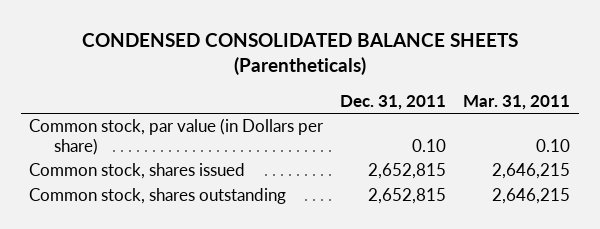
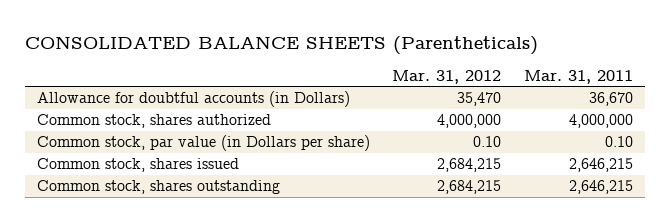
- CONDENSED CONSOLIDATED BALANCE SHEETS (Parentheticals)
+ CONSOLIDATED BALANCE SHEETS (Parentheticals)
- | Dec. 31, 2011 | Mar. 31, 2011
+ | Mar. 31, 2012 | Mar. 31, 2011
+ Allowance for doubtful accounts (in Dollars) | 35,470 | 36,670
+ Common stock, shares authorized | 4,000,000 | 4,000,000

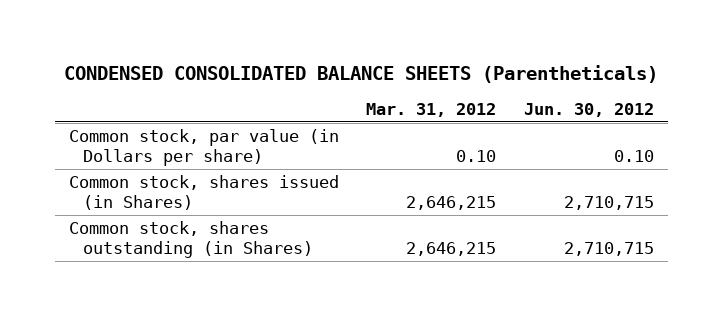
- CONSOLIDATED BALANCE SHEETS (Parentheticals)
+ CONDENSED CONSOLIDATED BALANCE SHEETS (Parentheticals)
- | Mar. 31, 2012 | Mar. 31, 2011
+ | Mar. 31, 2012 | Jun. 30, 2012
- Allowance for doubtful accounts (in Dollars) | 35,470 | 36,670
- Common stock, shares authorized | 4,000,000 | 4,000,000
- Common stock, shares issued | 2,684,215 | 2,646,215
- Common stock, shares outstanding | 2,684,215 | 2,646,215
+ Common stock, shares issued (in Shares) | 2,646,215 | 2,710,715
+ Common stock, shares outstanding (in Shares) | 2,646,215 | 2,710,715

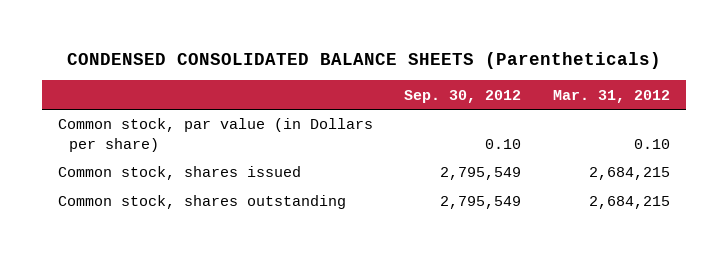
- | Mar. 31, 2012 | Jun. 30, 2012
+ | Sep. 30, 2012 | Mar. 31, 2012
- Common stock, shares issued (in Shares) | 2,646,215 | 2,710,715
- Common stock, shares outstanding (in Shares) | 2,646,215 | 2,710,715
+ Common stock, shares issued | 2,795,549 | 2,684,215
+ Common stock, shares outstanding | 2,795,549 | 2,684,215

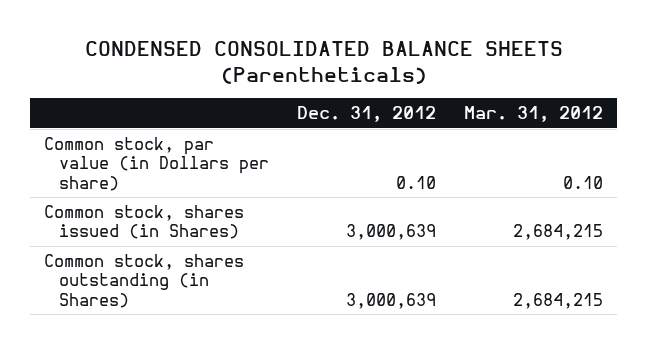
- | Sep. 30, 2012 | Mar. 31, 2012
+ | Dec. 31, 2012 | Mar. 31, 2012
- Common stock, shares issued | 2,795,549 | 2,684,215
- Common stock, shares outstanding | 2,795,549 | 2,684,215
+ Common stock, shares issued (in Shares) | 3,000,639 | 2,684,215
+ Common stock, shares outstanding (in Shares) | 3,000,639 | 2,684,215

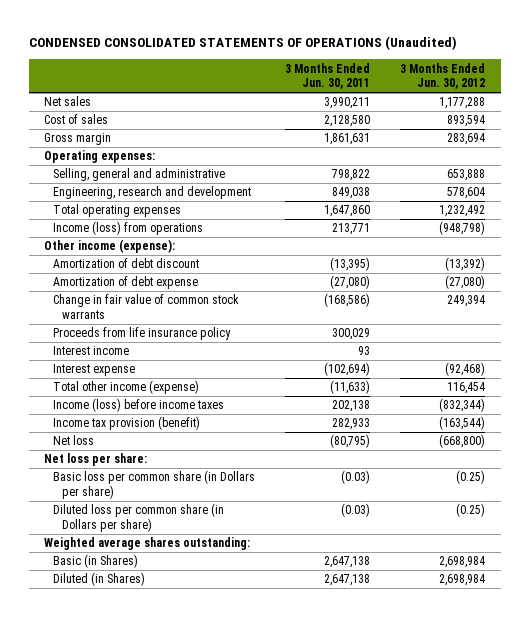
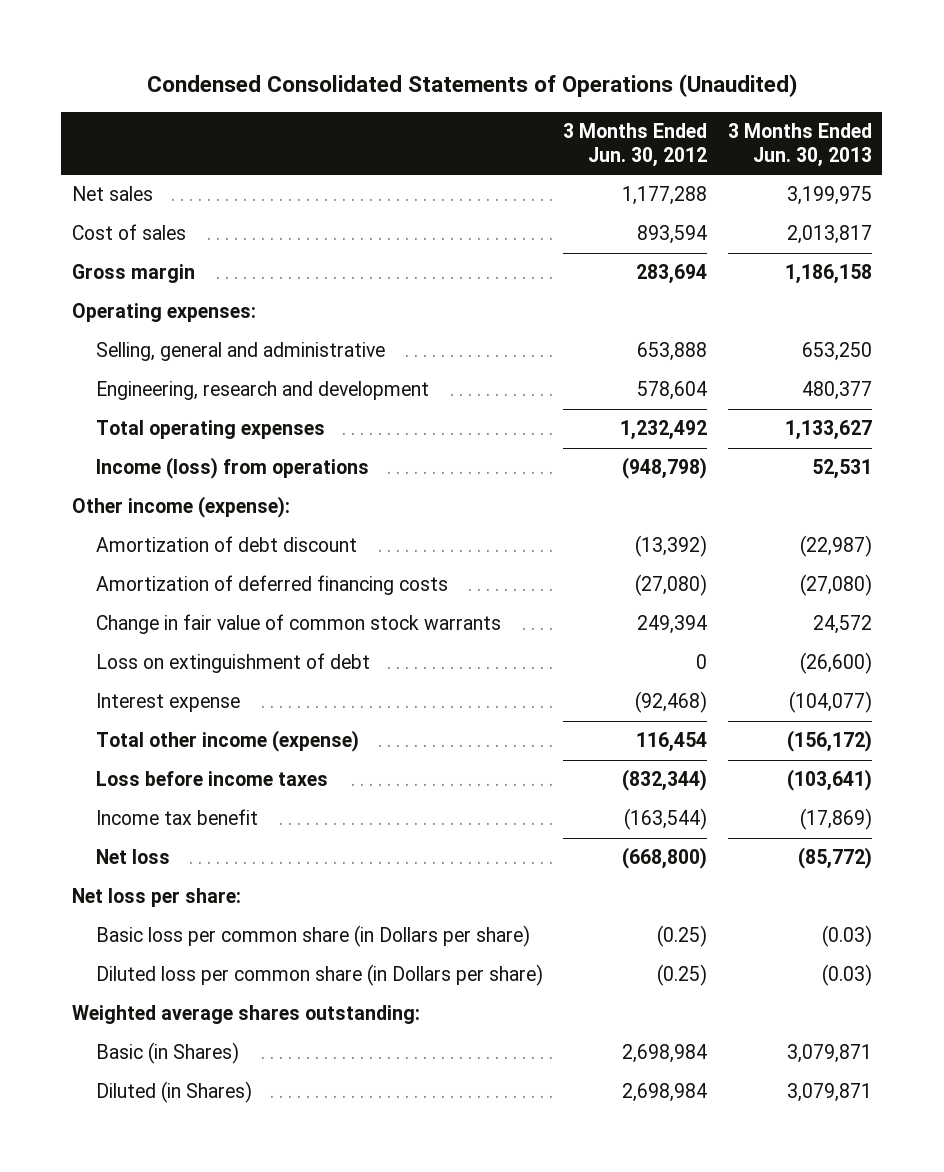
- CONDENSED CONSOLIDATED STATEMENTS OF OPERATIONS (Unaudited)
+ Condensed Consolidated Statements of Operations (Unaudited)
- | 3 Months Ended Jun. 30, 2011 | 3 Months Ended Jun. 30, 2012
+ | 3 Months Ended Jun. 30, 2012 | 3 Months Ended Jun. 30, 2013
- Amortization of debt expense | (27,080) | (27,080)
+ Amortization of deferred financing costs | (27,080) | (27,080)
- Proceeds from life insurance policy | 300,029 |
- Interest income | 93 |
+ Loss on extinguishment of debt | 0 | (26,600)
- Income (loss) before income taxes | 202,138 | (832,344)
- Income tax provision (benefit) | 282,933 | (163,544)
+ Loss before income taxes | (832,344) | (103,641)
+ Income tax benefit | (163,544) | (17,869)

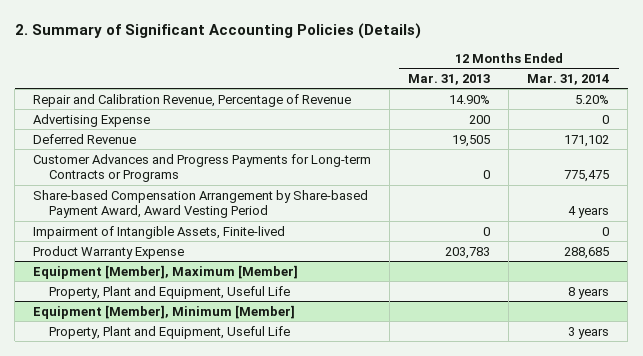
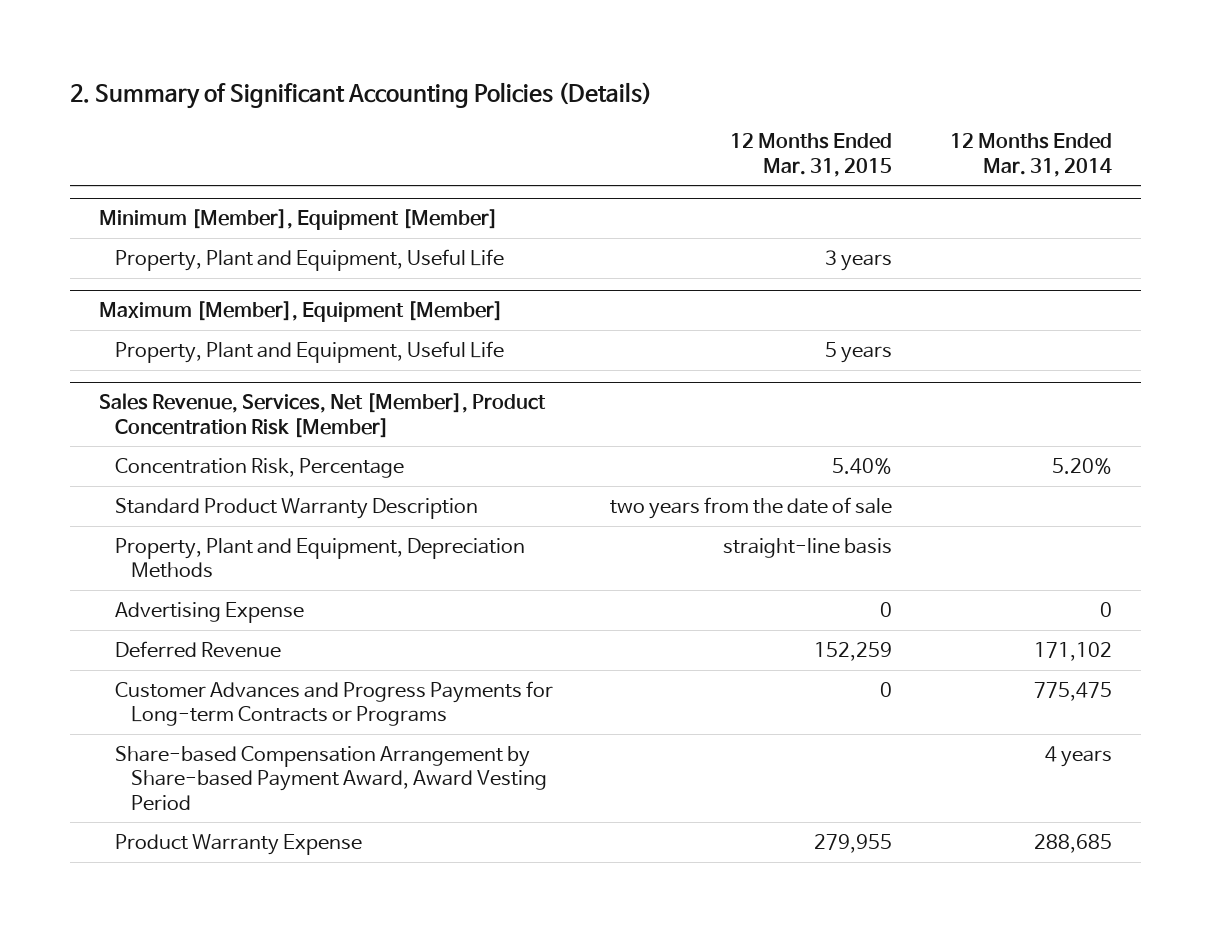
- | 12 Months Ended Mar. 31, 2013 | 12 Months Ended Mar. 31, 2014
+ | 12 Months Ended Mar. 31, 2015 | 12 Months Ended Mar. 31, 2014
- Repair and Calibration Revenue, Percentage of Revenue | 14.90% | 5.20%
+ Minimum [Member], Equipment [Member]
+ Property, Plant and Equipment, Useful Life | 3 years |
+ Maximum [Member], Equipment [Member]
+ Property, Plant and Equipment, Useful Life | 5 years |
+ Sales Revenue, Services, Net [Member], Product Concentration Risk [Member]
+ Concentration Risk, Percentage | 5.40% | 5.20%
+ Standard Product Warranty Description | two years from the date of sale |
+ Property, Plant and Equipment, Depreciation Methods | straight-line basis |
- Impairment of Intangible Assets, Finite-lived | 0 | 0
- Equipment [Member], Maximum [Member]
- Property, Plant and Equipment, Useful Life | | 8 years
- Equipment [Member], Minimum [Member]
- Property, Plant and Equipment, Useful Life | | 3 years

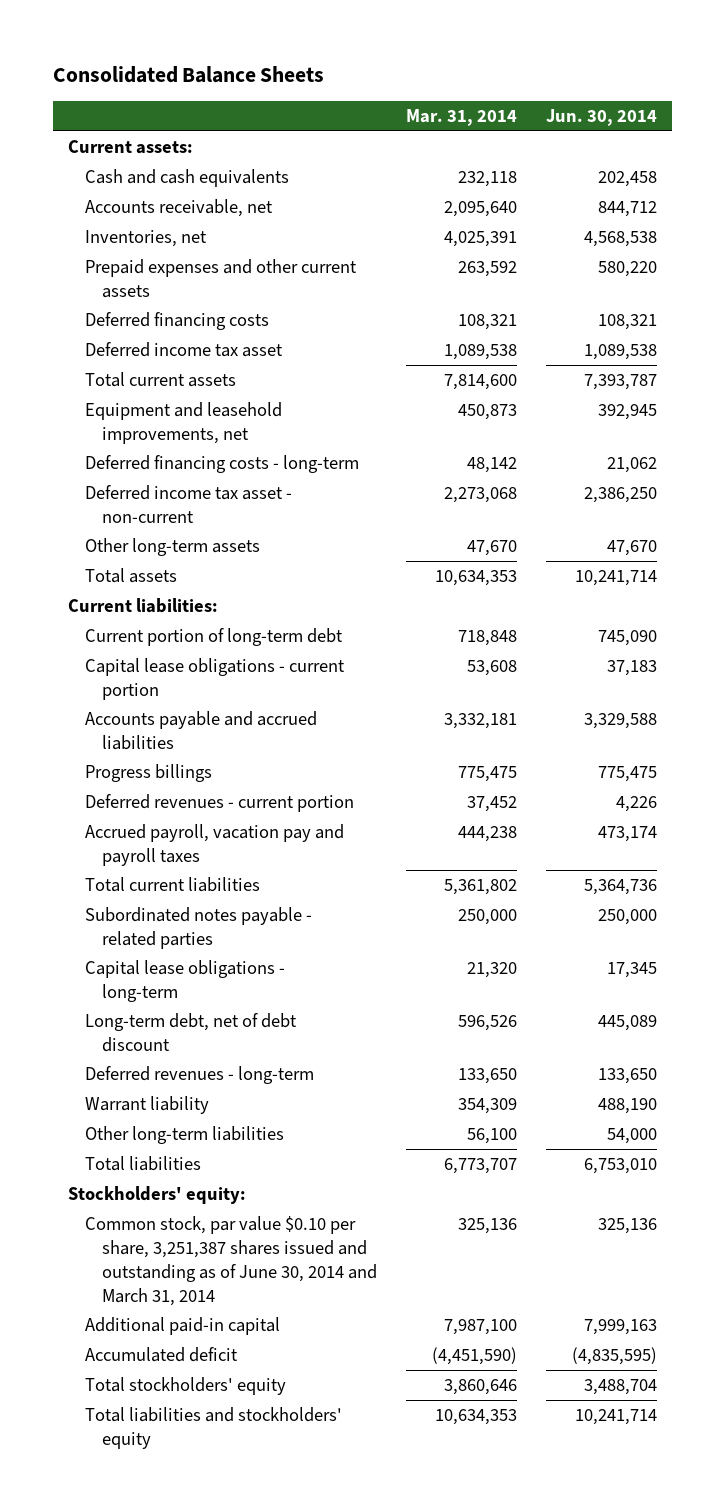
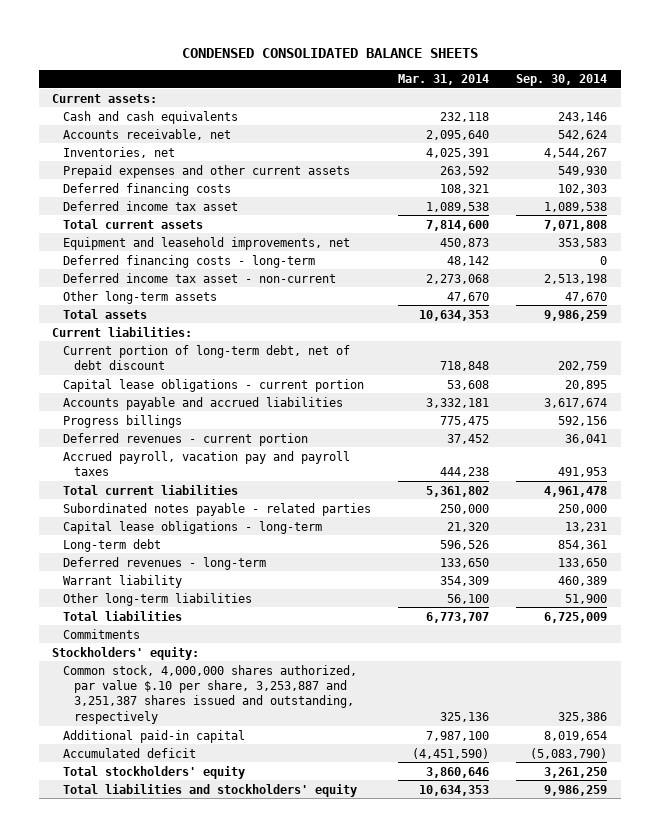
- Consolidated Balance Sheets
+ CONDENSED CONSOLIDATED BALANCE SHEETS
- | Mar. 31, 2014 | Jun. 30, 2014
+ | Mar. 31, 2014 | Sep. 30, 2014
- Current portion of long-term debt | 718,848 | 745,090
+ Current portion of long-term debt, net of debt discount | 718,848 | 202,759
- Long-term debt, net of debt discount | 596,526 | 445,089
+ Long-term debt | 596,526 | 854,361
+ Commitments
- Common stock, par value $0.10 per share, 3,251,387 shares issued and outstanding as of June 30, 2014 and March 31, 2014 | 325,136 | 325,136
+ Common stock, 4,000,000 shares authorized, par value $.10 per share, 3,253,887 and 3,251,387 shares issued and outstanding, respectively | 325,136 | 325,386

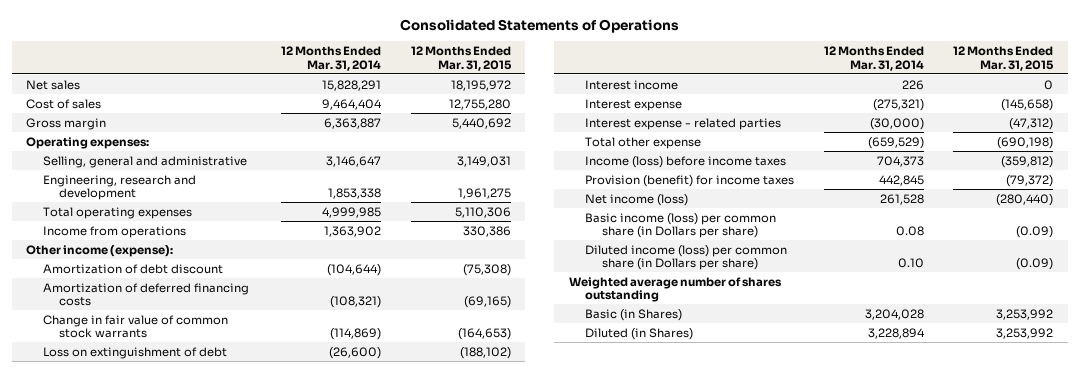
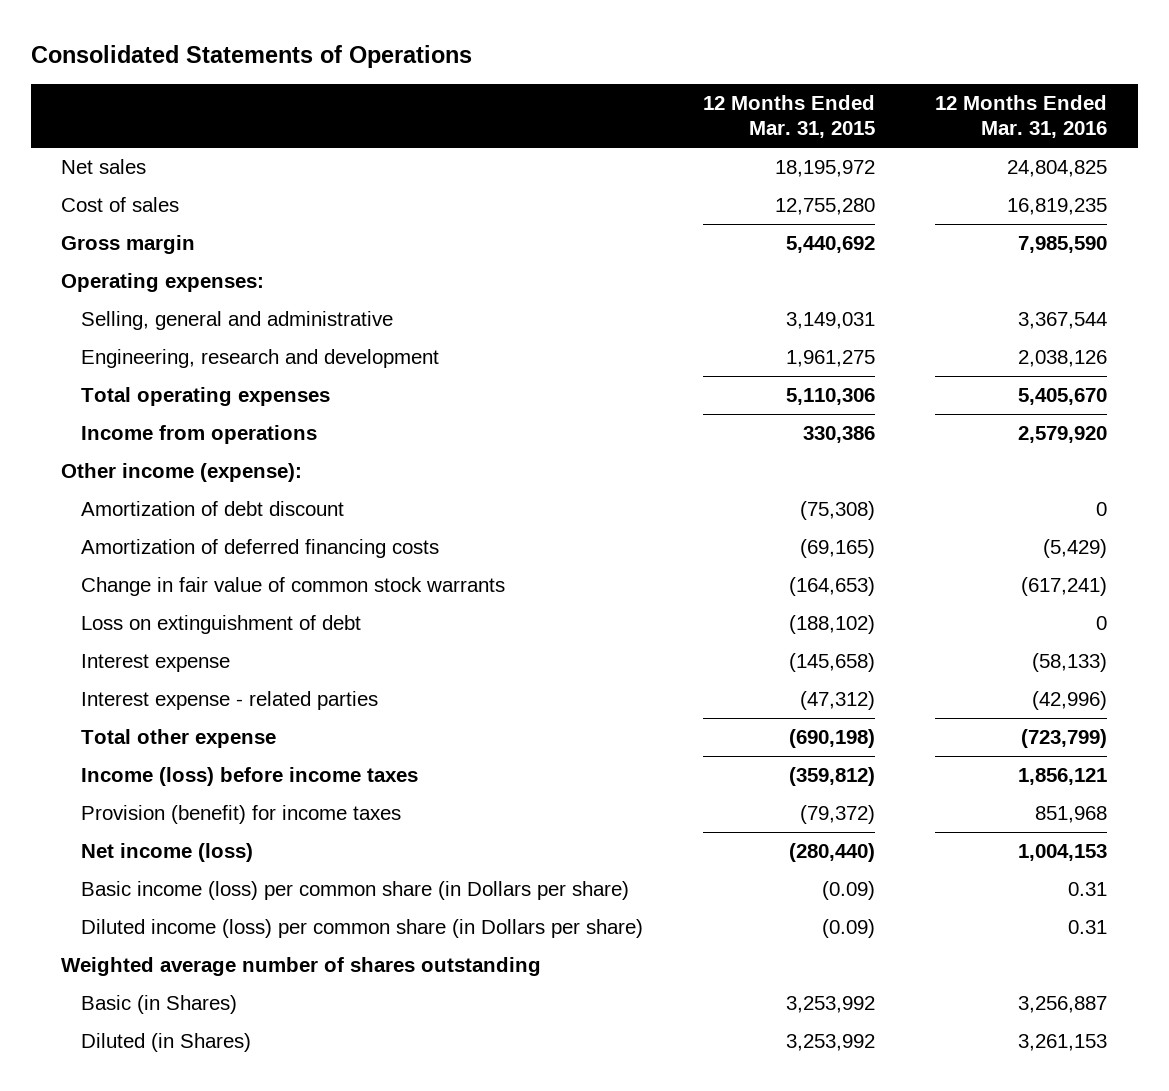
- | 12 Months Ended Mar. 31, 2014 | 12 Months Ended Mar. 31, 2015
+ | 12 Months Ended Mar. 31, 2015 | 12 Months Ended Mar. 31, 2016
- Interest income | 226 | 0

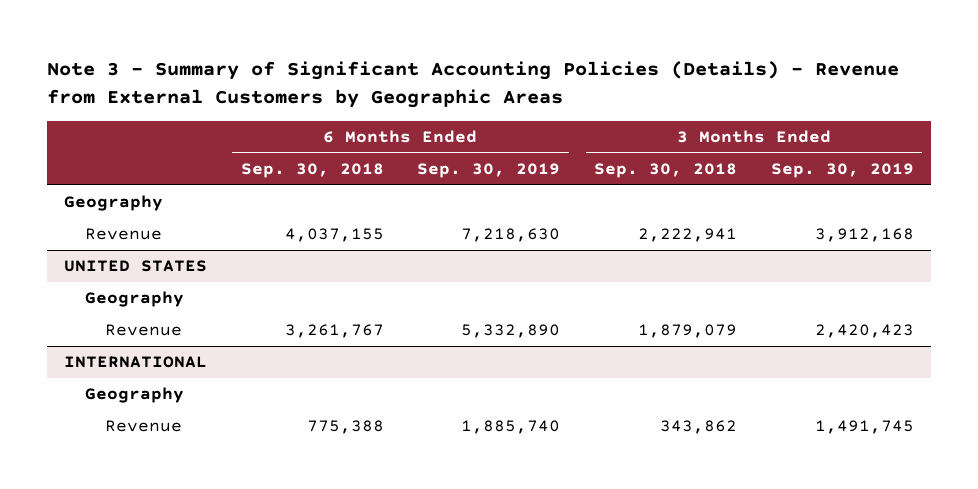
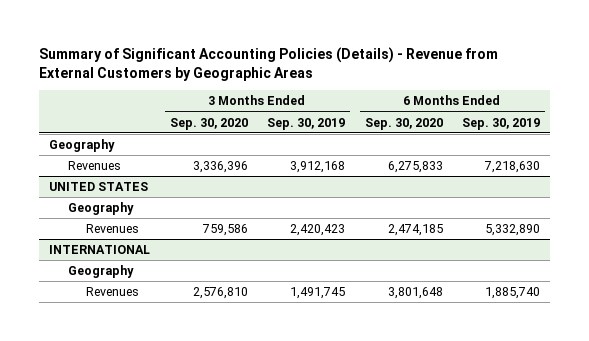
- Note 3 - Summary of Significant Accounting Policies (Details) - Revenue from External Customers by Geographic Areas
+ Summary of Significant Accounting Policies (Details) - Revenue from External Customers by Geographic Areas
- | 6 Months Ended Sep. 30, 2018 | 6 Months Ended Sep. 30, 2019 | 3 Months Ended Sep. 30, 2018 | 3 Months Ended Sep. 30, 2019
+ | 3 Months Ended Sep. 30, 2020 | 3 Months Ended Sep. 30, 2019 | 6 Months Ended Sep. 30, 2020 | 6 Months Ended Sep. 30, 2019
- Revenue | 4,037,155 | 7,218,630 | 2,222,941 | 3,912,168
+ Revenues | 3,336,396 | 3,912,168 | 6,275,833 | 7,218,630
@ UNITED STATES
- Revenue | 3,261,767 | 5,332,890 | 1,879,079 | 2,420,423
+ Revenues | 759,586 | 2,420,423 | 2,474,185 | 5,332,890
@ INTERNATIONAL
- Revenue | 775,388 | 1,885,740 | 343,862 | 1,491,745
+ Revenues | 2,576,810 | 1,491,745 | 3,801,648 | 1,885,740

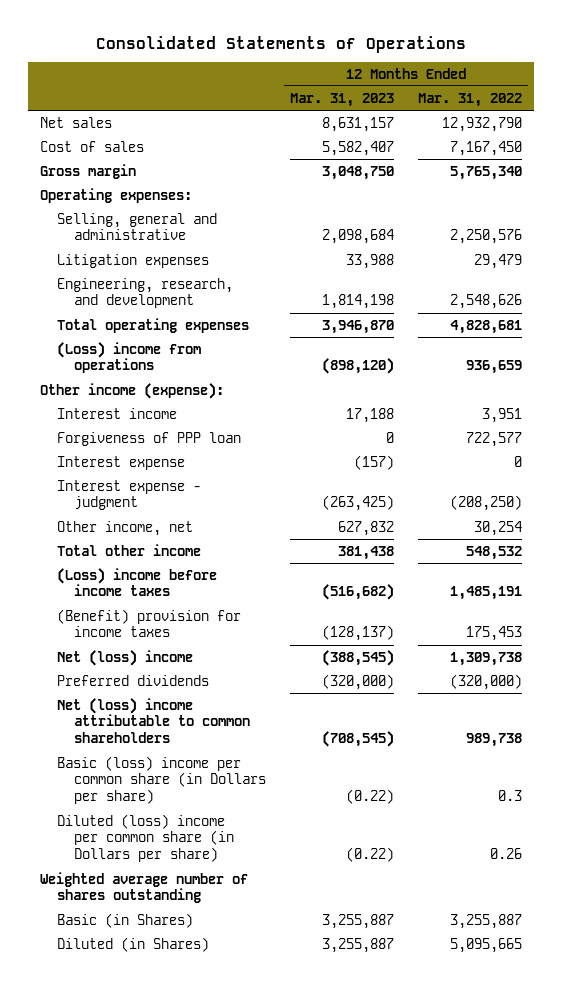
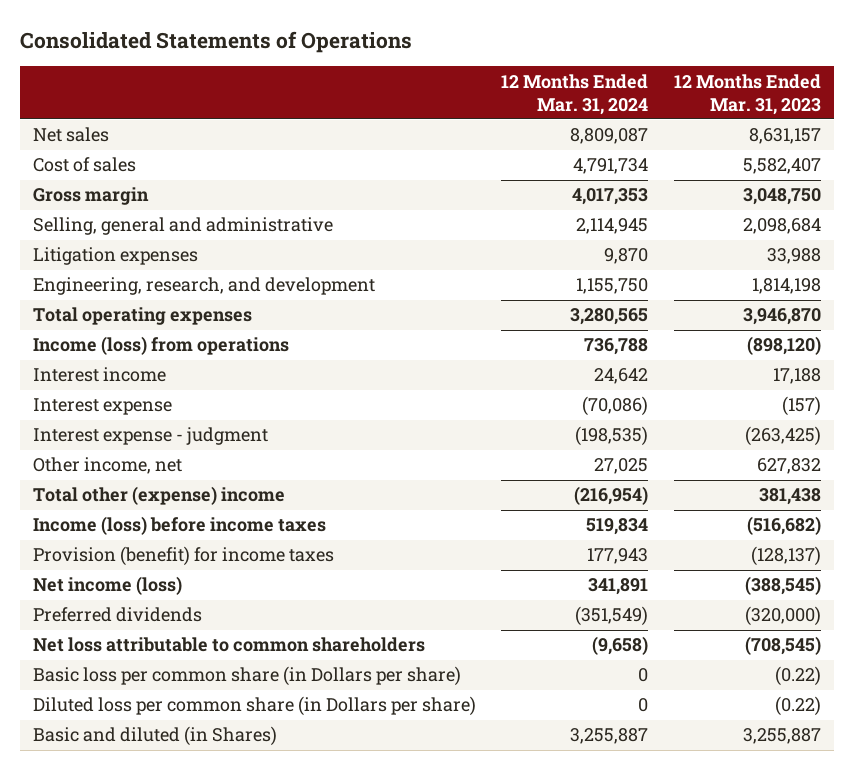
- | 12 Months Ended Mar. 31, 2023 | 12 Months Ended Mar. 31, 2022
+ | 12 Months Ended Mar. 31, 2024 | 12 Months Ended Mar. 31, 2023
- Operating expenses:
- (Loss) income from operations | (898,120) | 936,659
- Other income (expense):
+ Income (loss) from operations | 736,788 | (898,120)
- Forgiveness of PPP loan | 0 | 722,577
- Total other income | 381,438 | 548,532
- (Loss) income before income taxes | (516,682) | 1,485,191
- (Benefit) provision for income taxes | (128,137) | 175,453
- Net (loss) income | (388,545) | 1,309,738
+ Total other (expense) income | (216,954) | 381,438
+ Income (loss) before income taxes | 519,834 | (516,682)
+ Provision (benefit) for income taxes | 177,943 | (128,137)
+ Net income (loss) | 341,891 | (388,545)
- Net (loss) income attributable to common shareholders | (708,545) | 989,738
- Basic (loss) income per common share (in Dollars per share) | (0.22) | 0.3
- Diluted (loss) income per common share (in Dollars per share) | (0.22) | 0.26
- Weighted average number of shares outstanding
- Basic (in Shares) | 3,255,887 | 3,255,887
- Diluted (in Shares) | 3,255,887 | 5,095,665
+ Net loss attributable to common shareholders | (9,658) | (708,545)
+ Basic loss per common share (in Dollars per share) | 0 | (0.22)
+ Diluted loss per common share (in Dollars per share) | 0 | (0.22)
+ Basic and diluted (in Shares) | 3,255,887 | 3,255,887

